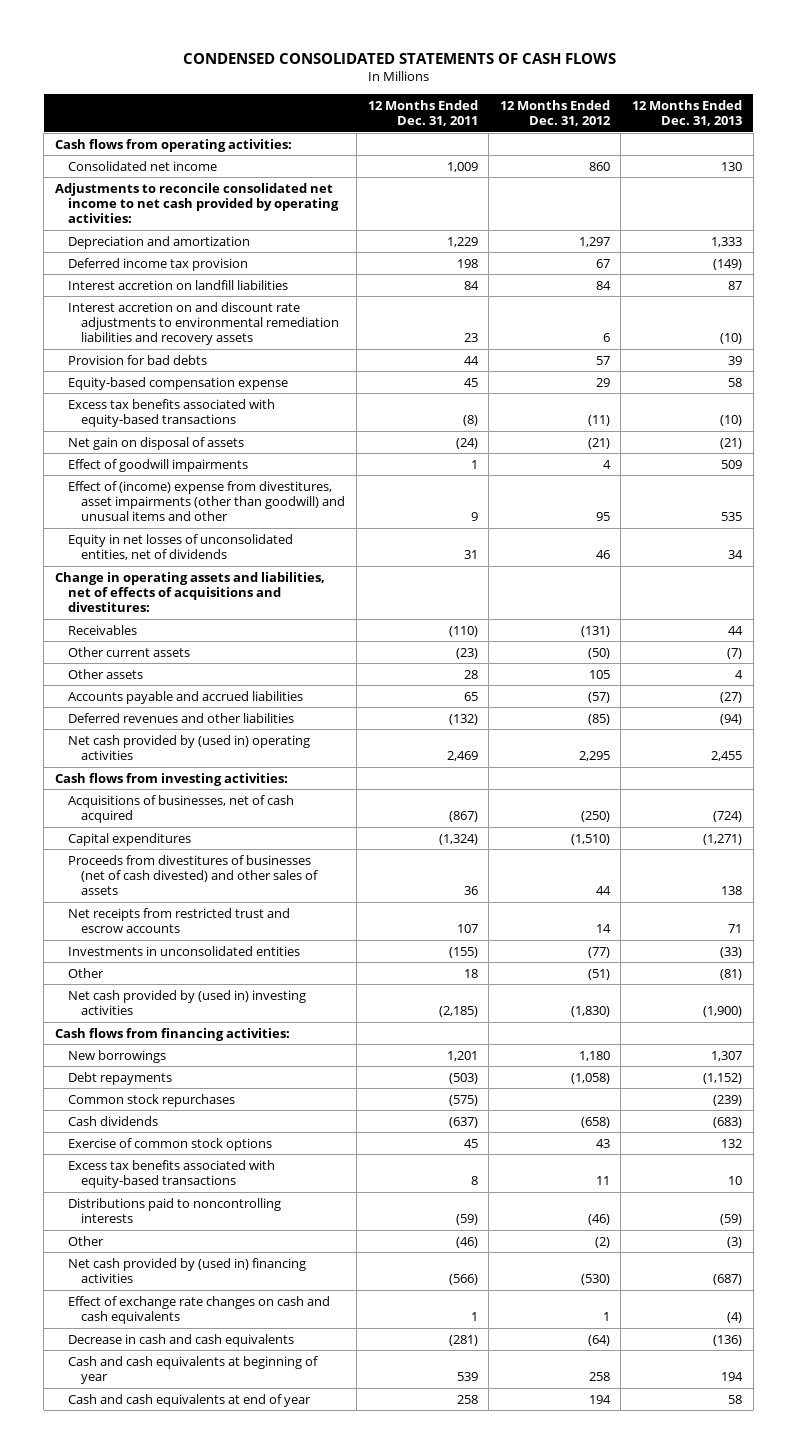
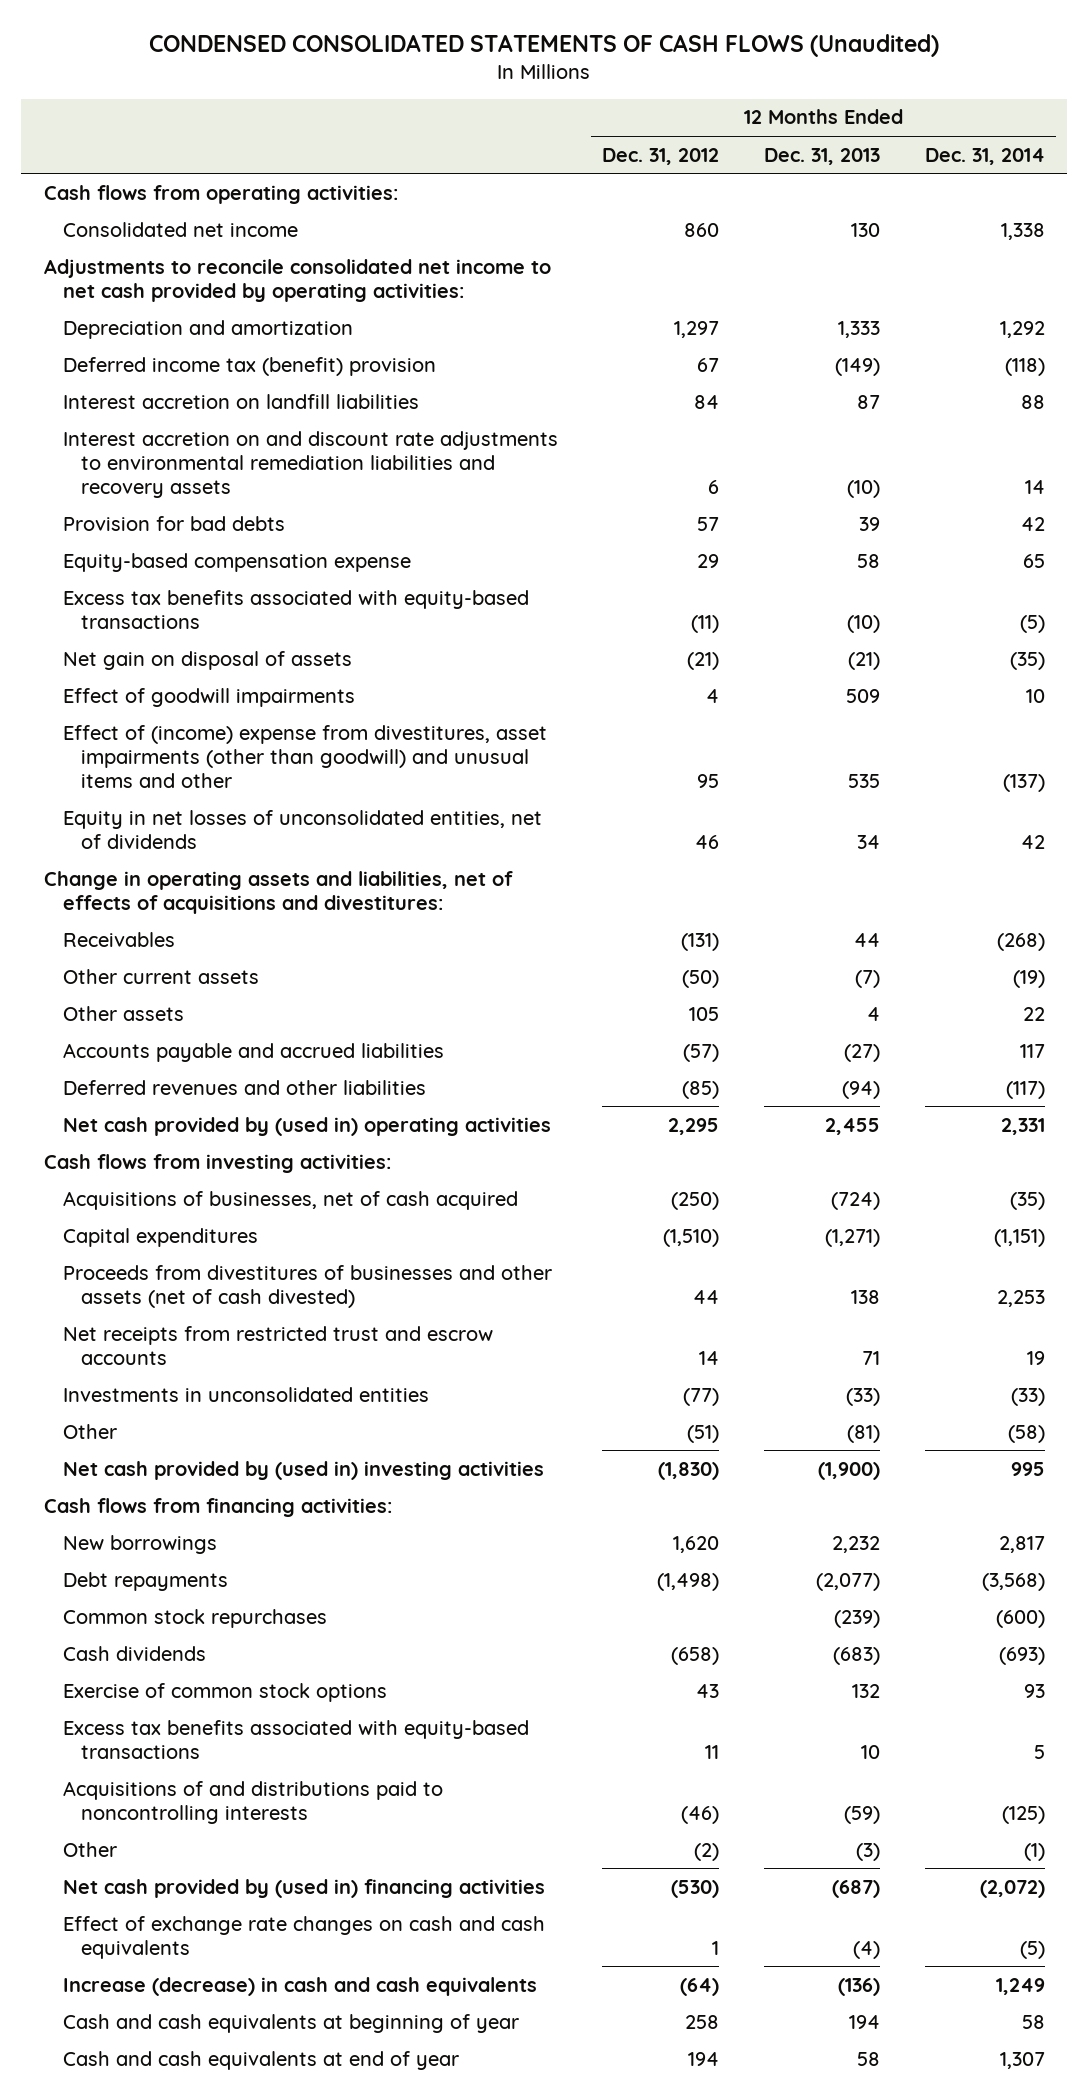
- CONDENSED CONSOLIDATED STATEMENTS OF CASH FLOWS
+ CONDENSED CONSOLIDATED STATEMENTS OF CASH FLOWS (Unaudited)
- | 12 Months Ended Dec. 31, 2011 | 12 Months Ended Dec. 31, 2012 | 12 Months Ended Dec. 31, 2013
+ | 12 Months Ended Dec. 31, 2012 | 12 Months Ended Dec. 31, 2013 | 12 Months Ended Dec. 31, 2014
- Deferred income tax provision | 198 | 67 | (149)
+ Deferred income tax (benefit) provision | 67 | (149) | (118)
- Proceeds from divestitures of businesses (net of cash divested) and other sales of assets | 36 | 44 | 138
+ Proceeds from divestitures of businesses and other assets (net of cash divested) | 44 | 138 | 2,253
- New borrowings | 1,201 | 1,180 | 1,307
- Debt repayments | (503) | (1,058) | (1,152)
+ New borrowings | 1,620 | 2,232 | 2,817
+ Debt repayments | (1,498) | (2,077) | (3,568)
- Distributions paid to noncontrolling interests | (59) | (46) | (59)
+ Acquisitions of and distributions paid to noncontrolling interests | (46) | (59) | (125)
- Decrease in cash and cash equivalents | (281) | (64) | (136)
+ Increase (decrease) in cash and cash equivalents | (64) | (136) | 1,249

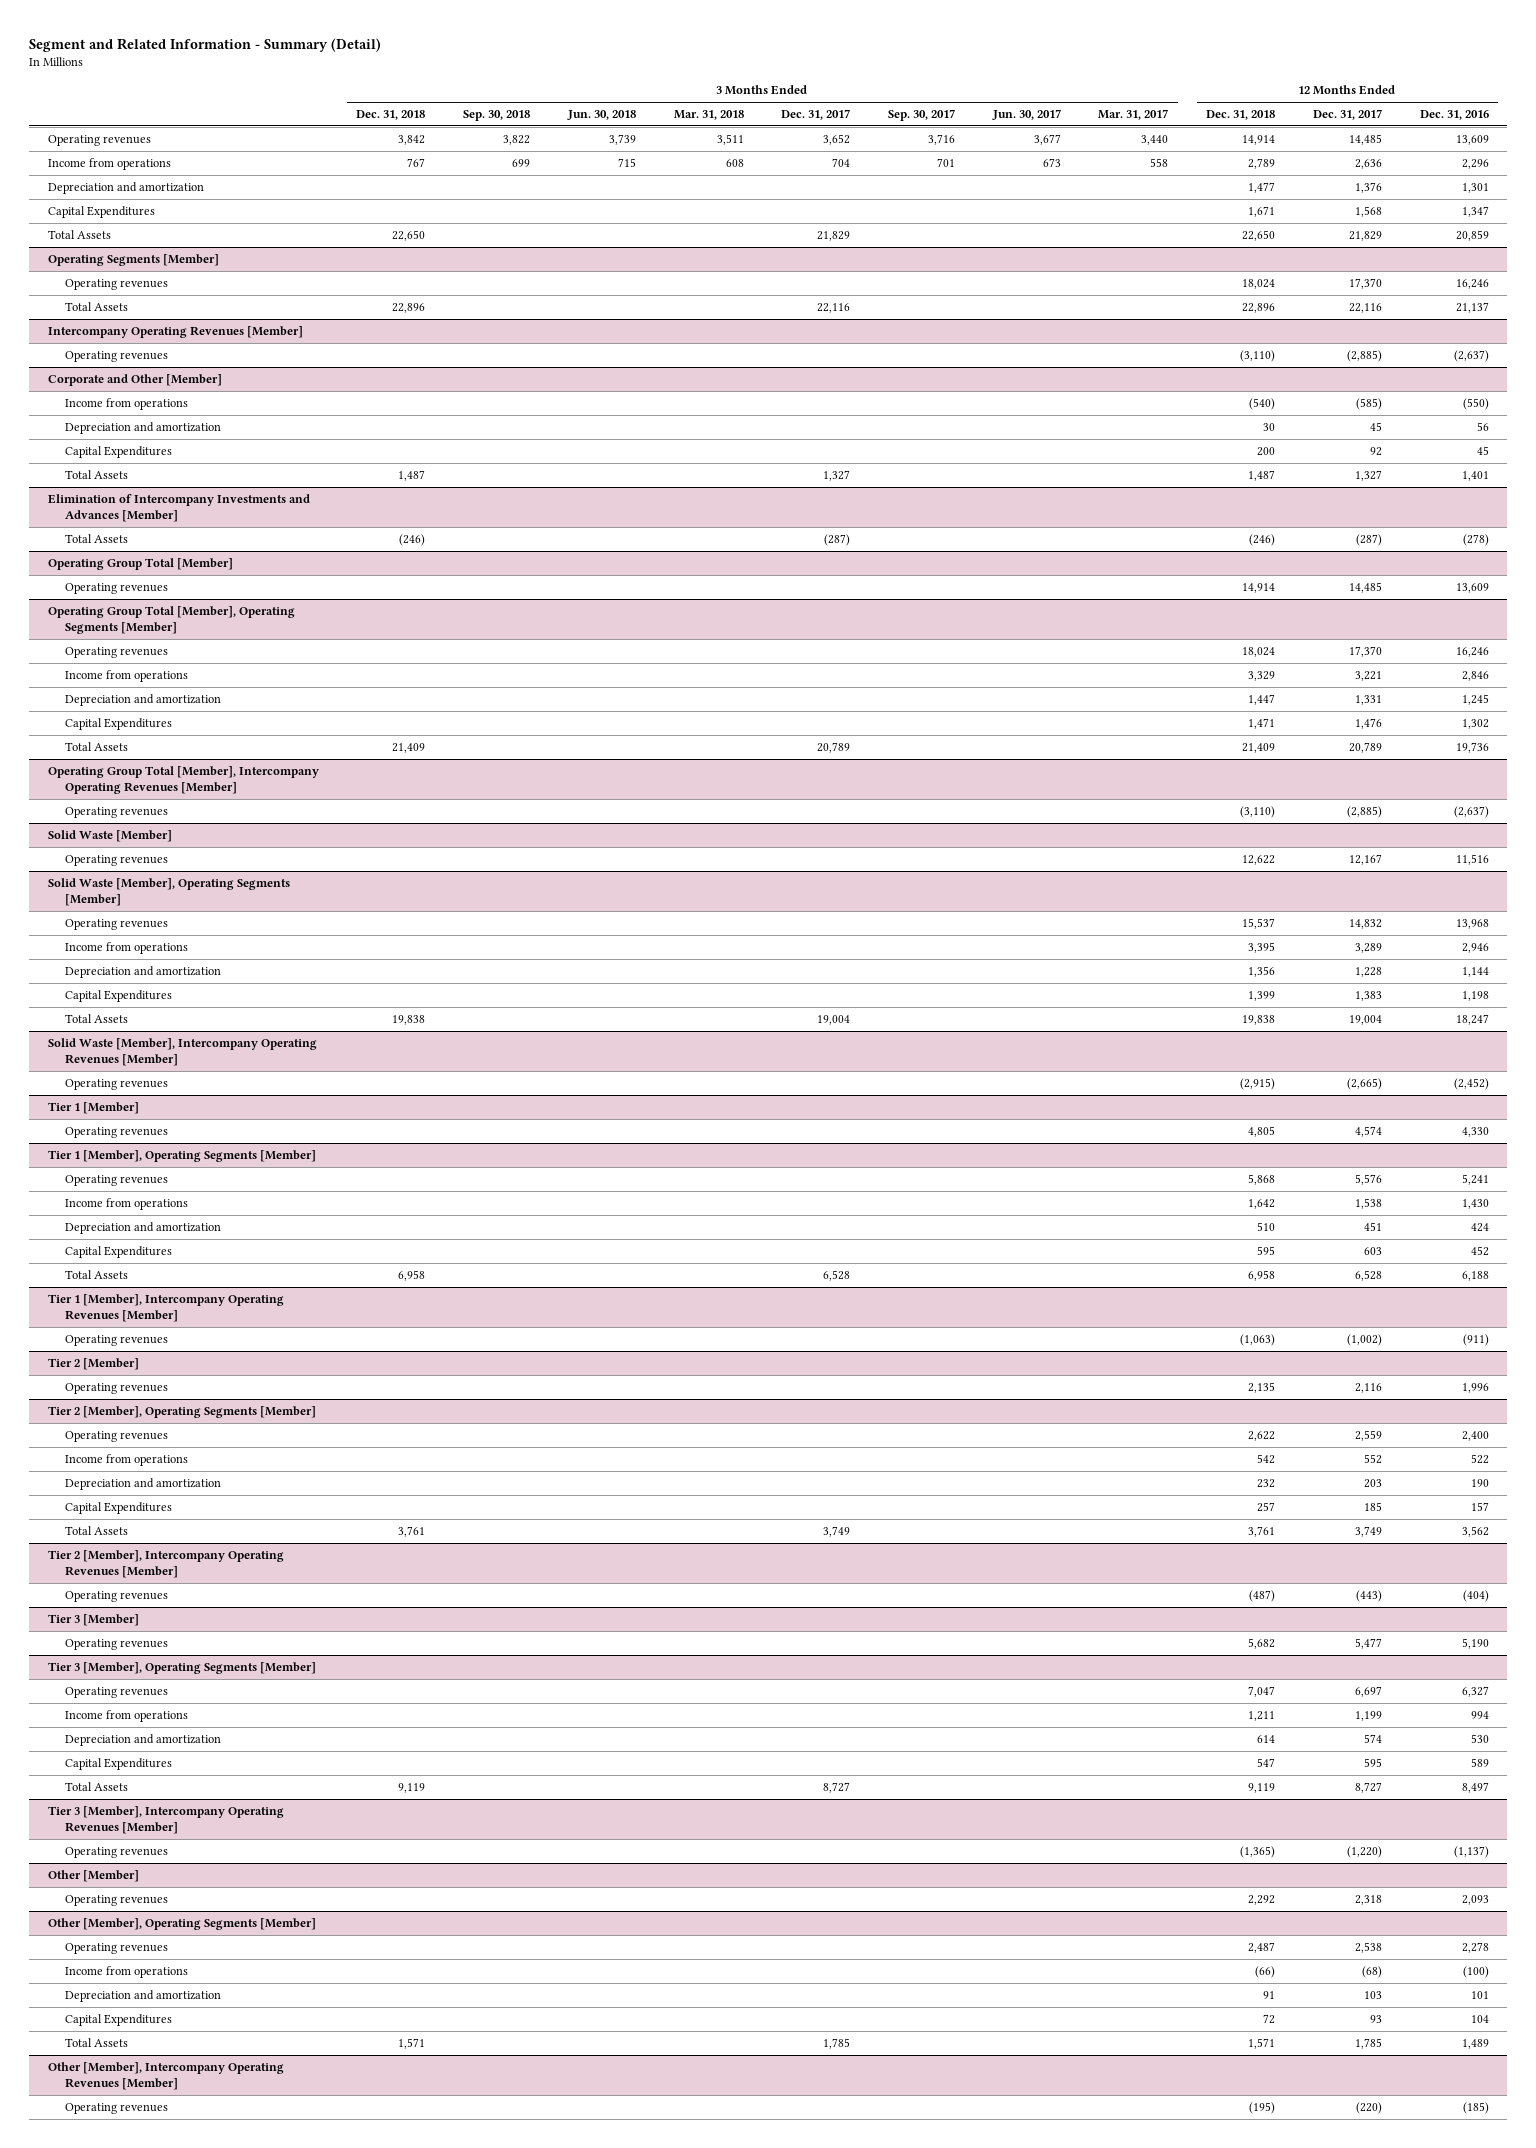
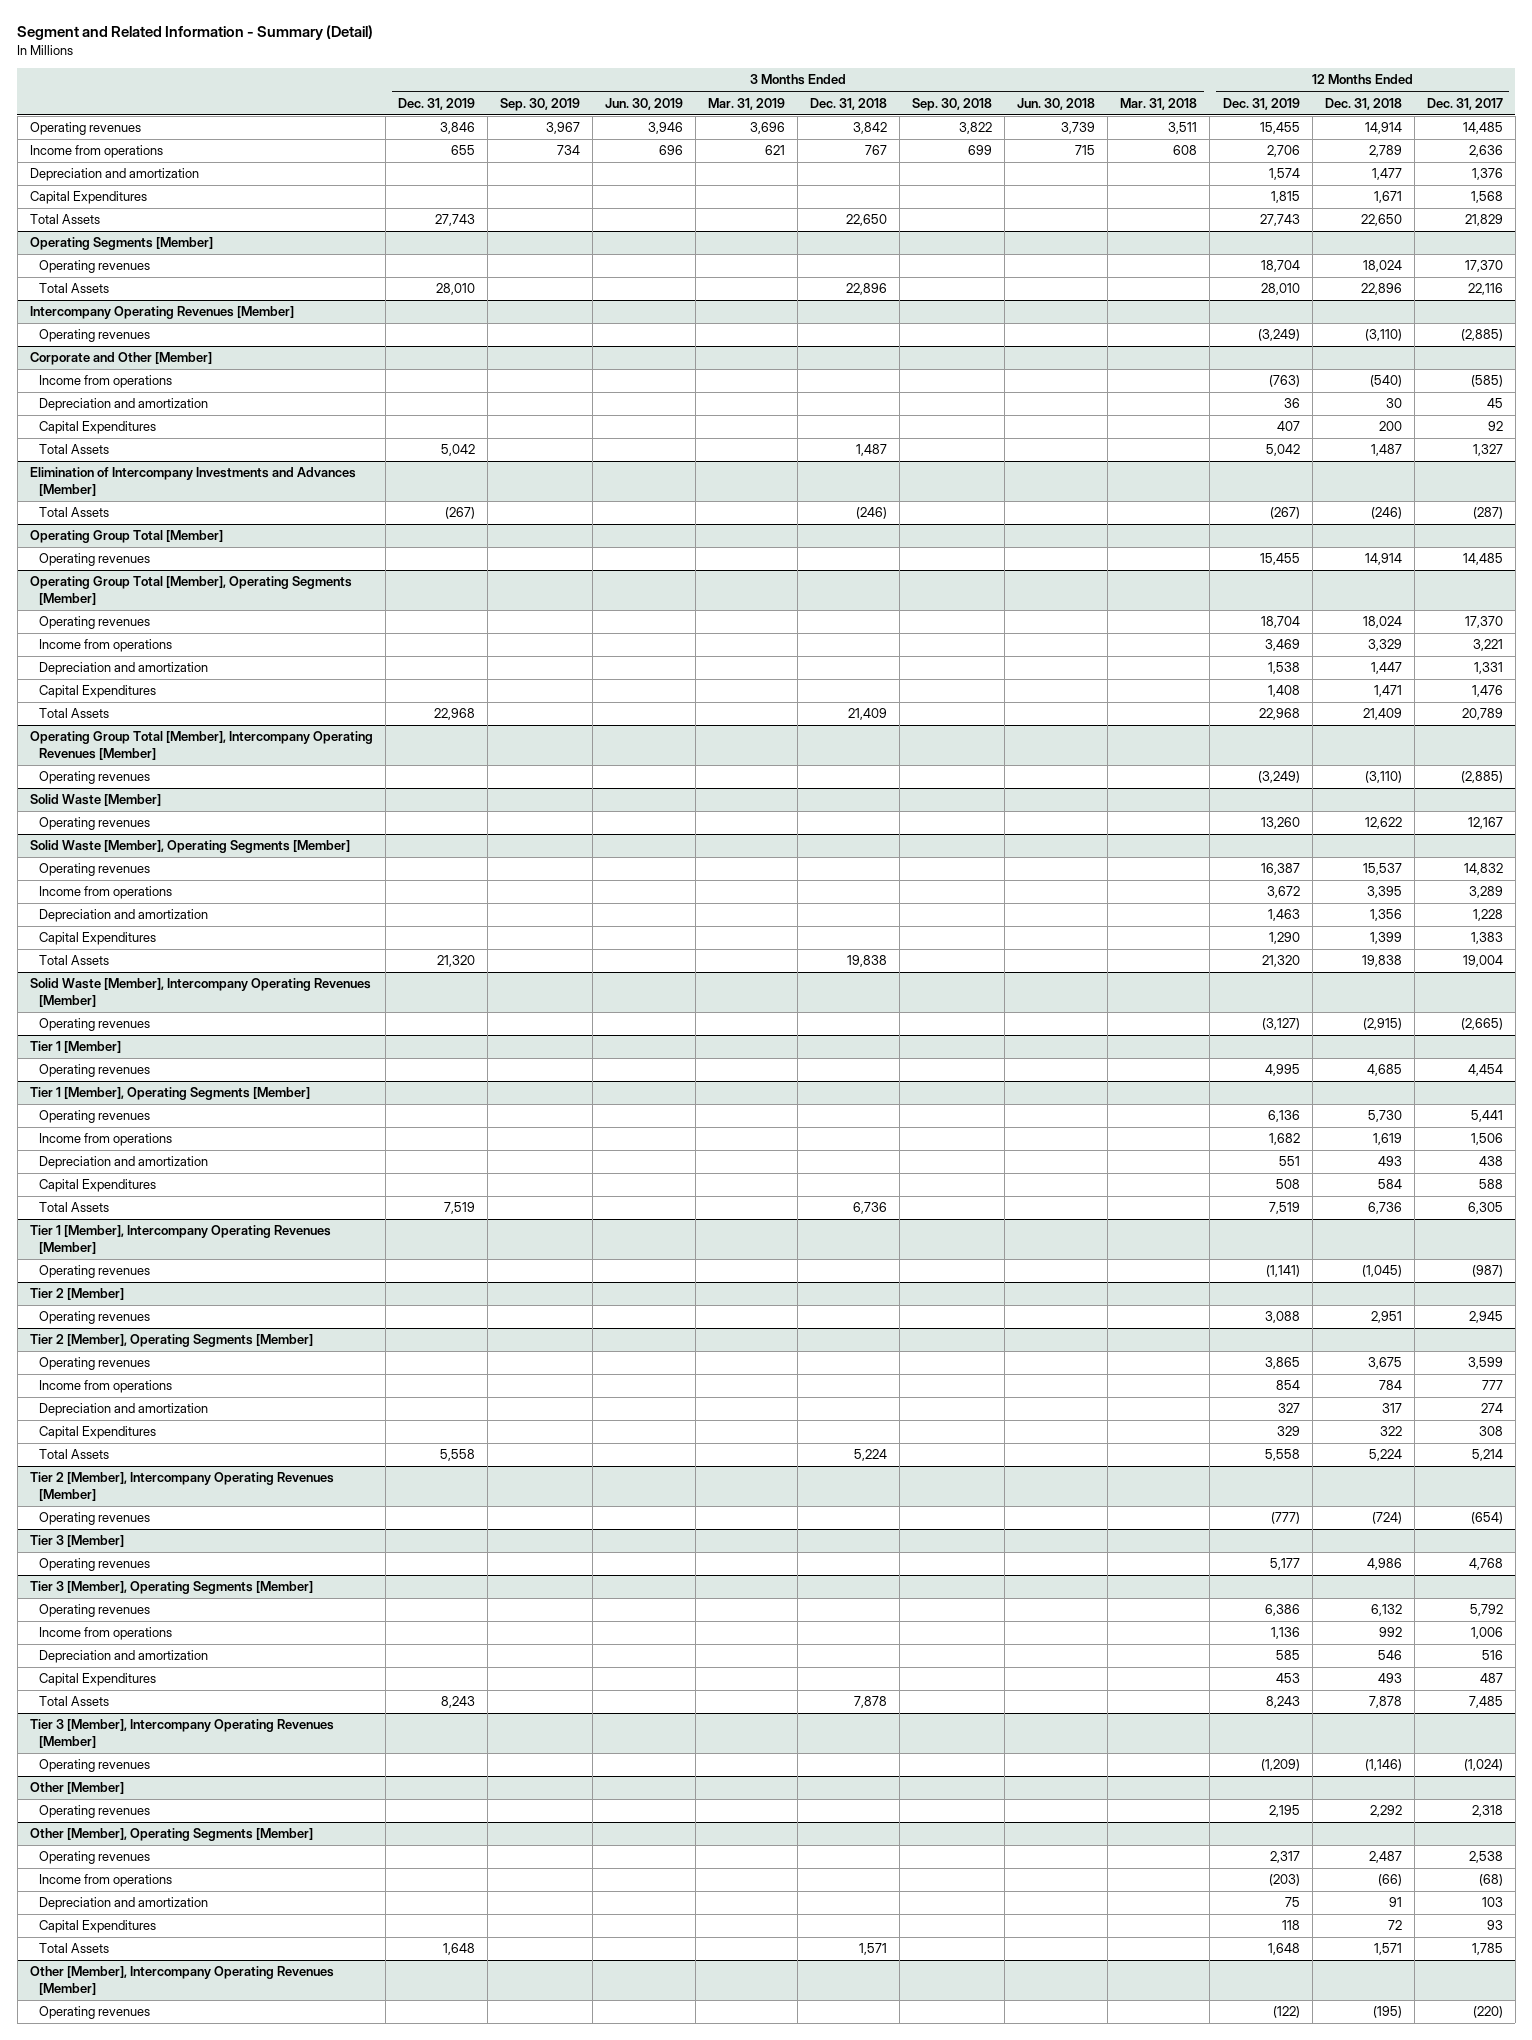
- | 3 Months Ended Dec. 31, 2018 | 3 Months Ended Sep. 30, 2018 | 3 Months Ended Jun. 30, 2018 | 3 Months Ended Mar. 31, 2018 | 3 Months Ended Dec. 31, 2017 | 3 Months Ended Sep. 30, 2017 | 3 Months Ended Jun. 30, 2017 | 3 Months Ended Mar. 31, 2017 | 12 Months Ended Dec. 31, 2018 | 12 Months Ended Dec. 31, 2017 | 12 Months Ended Dec. 31, 2016
+ | 3 Months Ended Dec. 31, 2019 | 3 Months Ended Sep. 30, 2019 | 3 Months Ended Jun. 30, 2019 | 3 Months Ended Mar. 31, 2019 | 3 Months Ended Dec. 31, 2018 | 3 Months Ended Sep. 30, 2018 | 3 Months Ended Jun. 30, 2018 | 3 Months Ended Mar. 31, 2018 | 12 Months Ended Dec. 31, 2019 | 12 Months Ended Dec. 31, 2018 | 12 Months Ended Dec. 31, 2017
@ Tier 1 [Member]
- Operating revenues | | | | | | | | | 4,805 | 4,574 | 4,330
+ Operating revenues | | | | | | | | | 4,995 | 4,685 | 4,454
@ Tier 1 [Member], Operating Segments [Member]
- Operating revenues | | | | | | | | | 5,868 | 5,576 | 5,241
- Income from operations | | | | | | | | | 1,642 | 1,538 | 1,430
- Depreciation and amortization | | | | | | | | | 510 | 451 | 424
- Capital Expenditures | | | | | | | | | 595 | 603 | 452
- Total Assets | 6,958 | | | | 6,528 | | | | 6,958 | 6,528 | 6,188
+ Operating revenues | | | | | | | | | 6,136 | 5,730 | 5,441
+ Income from operations | | | | | | | | | 1,682 | 1,619 | 1,506
+ Depreciation and amortization | | | | | | | | | 551 | 493 | 438
+ Capital Expenditures | | | | | | | | | 508 | 584 | 588
+ Total Assets | 7,519 | | | | 6,736 | | | | 7,519 | 6,736 | 6,305
@ Tier 1 [Member], Intercompany Operating Revenues [Member]
- Operating revenues | | | | | | | | | (1,063) | (1,002) | (911)
+ Operating revenues | | | | | | | | | (1,141) | (1,045) | (987)
@ Tier 2 [Member]
- Operating revenues | | | | | | | | | 2,135 | 2,116 | 1,996
+ Operating revenues | | | | | | | | | 3,088 | 2,951 | 2,945
@ Tier 2 [Member], Operating Segments [Member]
- Operating revenues | | | | | | | | | 2,622 | 2,559 | 2,400
- Income from operations | | | | | | | | | 542 | 552 | 522
- Depreciation and amortization | | | | | | | | | 232 | 203 | 190
- Capital Expenditures | | | | | | | | | 257 | 185 | 157
- Total Assets | 3,761 | | | | 3,749 | | | | 3,761 | 3,749 | 3,562
+ Operating revenues | | | | | | | | | 3,865 | 3,675 | 3,599
+ Income from operations | | | | | | | | | 854 | 784 | 777
+ Depreciation and amortization | | | | | | | | | 327 | 317 | 274
+ Capital Expenditures | | | | | | | | | 329 | 322 | 308
+ Total Assets | 5,558 | | | | 5,224 | | | | 5,558 | 5,224 | 5,214
@ Tier 2 [Member], Intercompany Operating Revenues [Member]
- Operating revenues | | | | | | | | | (487) | (443) | (404)
+ Operating revenues | | | | | | | | | (777) | (724) | (654)
@ Tier 3 [Member]
- Operating revenues | | | | | | | | | 5,682 | 5,477 | 5,190
+ Operating revenues | | | | | | | | | 5,177 | 4,986 | 4,768
@ Tier 3 [Member], Operating Segments [Member]
- Operating revenues | | | | | | | | | 7,047 | 6,697 | 6,327
- Income from operations | | | | | | | | | 1,211 | 1,199 | 994
- Depreciation and amortization | | | | | | | | | 614 | 574 | 530
- Capital Expenditures | | | | | | | | | 547 | 595 | 589
- Total Assets | 9,119 | | | | 8,727 | | | | 9,119 | 8,727 | 8,497
+ Operating revenues | | | | | | | | | 6,386 | 6,132 | 5,792
+ Income from operations | | | | | | | | | 1,136 | 992 | 1,006
+ Depreciation and amortization | | | | | | | | | 585 | 546 | 516
+ Capital Expenditures | | | | | | | | | 453 | 493 | 487
+ Total Assets | 8,243 | | | | 7,878 | | | | 8,243 | 7,878 | 7,485
@ Tier 3 [Member], Intercompany Operating Revenues [Member]
- Operating revenues | | | | | | | | | (1,365) | (1,220) | (1,137)
+ Operating revenues | | | | | | | | | (1,209) | (1,146) | (1,024)

